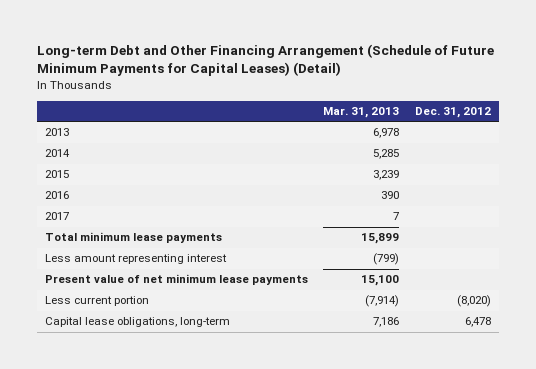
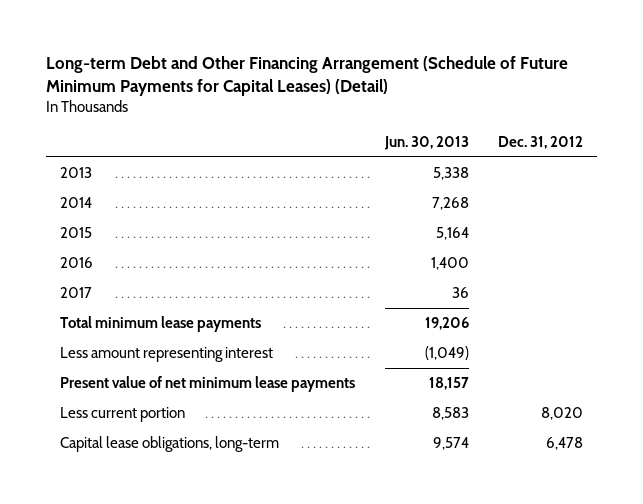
- | Mar. 31, 2013 | Dec. 31, 2012
+ | Jun. 30, 2013 | Dec. 31, 2012
- Less current portion | (7,914) | (8,020)
+ Less current portion | 8,583 | 8,020

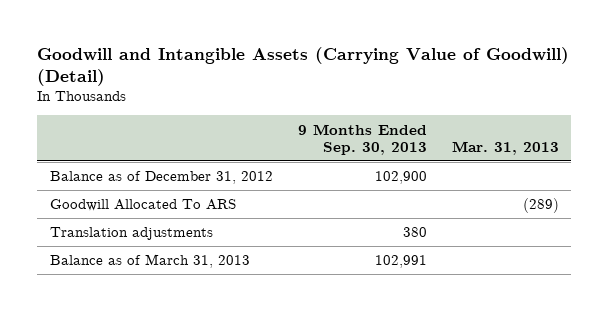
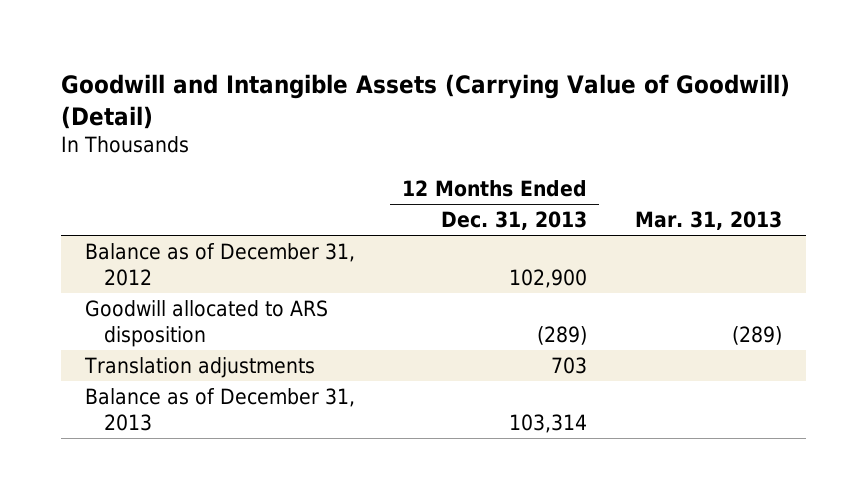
- | 9 Months Ended Sep. 30, 2013 | Mar. 31, 2013
+ | 12 Months Ended Dec. 31, 2013 | Mar. 31, 2013
- Goodwill Allocated To ARS | | (289)
+ Goodwill allocated to ARS disposition | (289) | (289)
- Balance as of March 31, 2013 | 102,991 |
+ Balance as of December 31, 2013 | 103,314 |

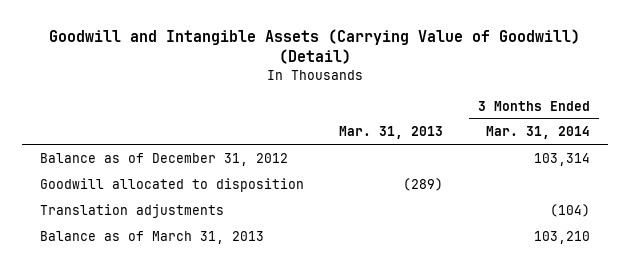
- | 12 Months Ended Dec. 31, 2013 | Mar. 31, 2013
+ | Mar. 31, 2013 | 3 Months Ended Mar. 31, 2014
- Goodwill allocated to ARS disposition | (289) | (289)
+ Goodwill allocated to disposition | (289) |
- Balance as of December 31, 2013 | 103,314 |
+ Balance as of March 31, 2013 | | 103,210

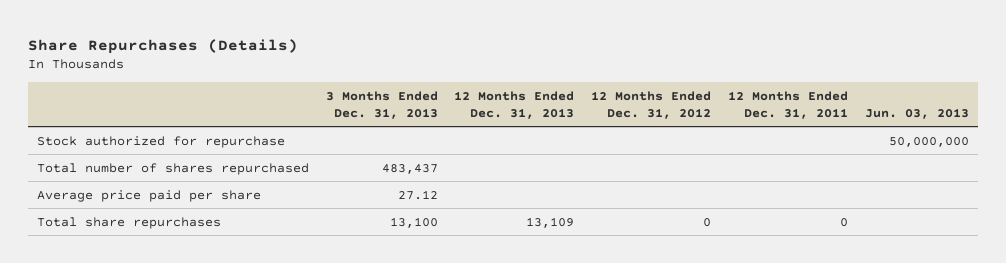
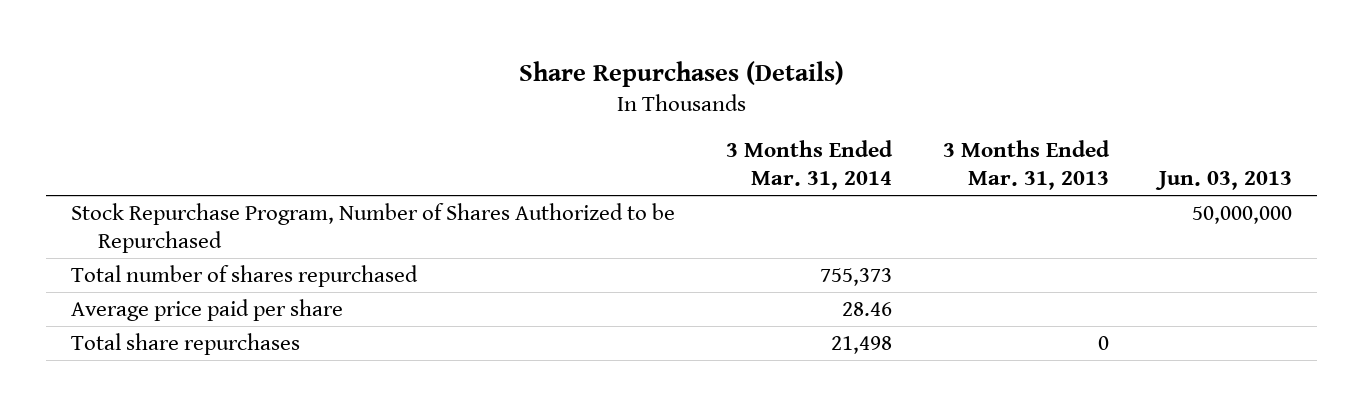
- | 3 Months Ended Dec. 31, 2013 | 12 Months Ended Dec. 31, 2013 | 12 Months Ended Dec. 31, 2012 | 12 Months Ended Dec. 31, 2011 | Jun. 03, 2013
+ | 3 Months Ended Mar. 31, 2014 | 3 Months Ended Mar. 31, 2013 | Jun. 03, 2013
- Stock authorized for repurchase | | | | | 50,000,000
+ Stock Repurchase Program, Number of Shares Authorized to be Repurchased | | | 50,000,000

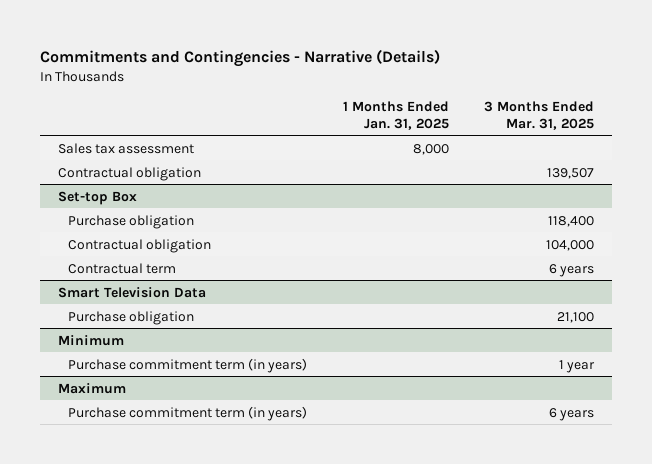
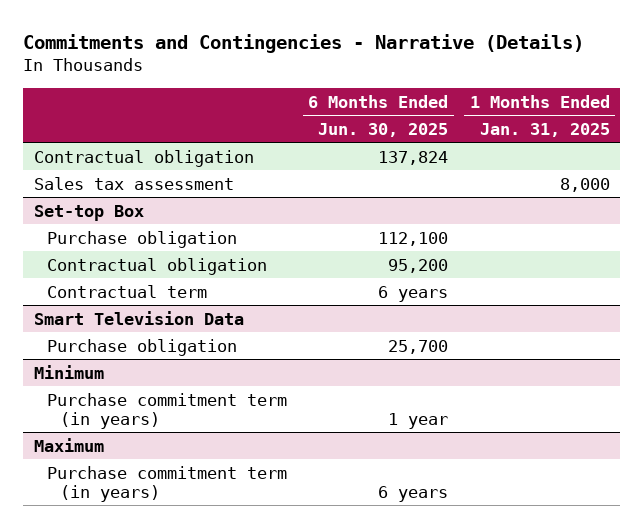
- | 1 Months Ended Jan. 31, 2025 | 3 Months Ended Mar. 31, 2025
+ | 6 Months Ended Jun. 30, 2025 | 1 Months Ended Jan. 31, 2025
moved down: Sales tax assessment | | 8,000

